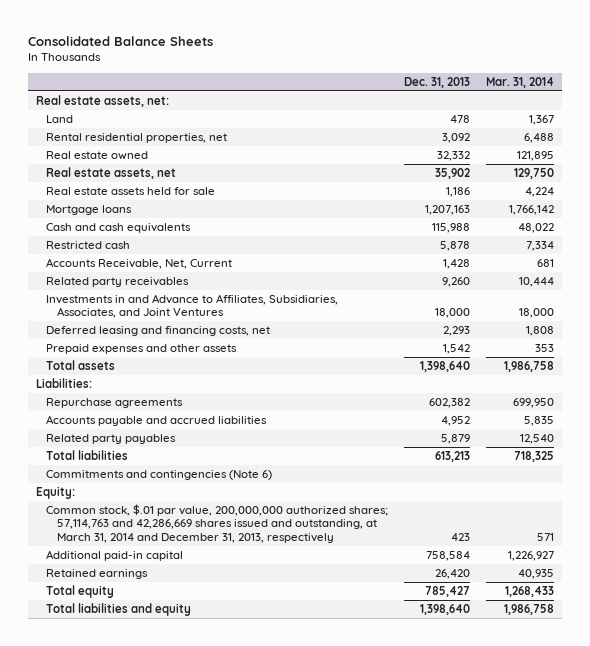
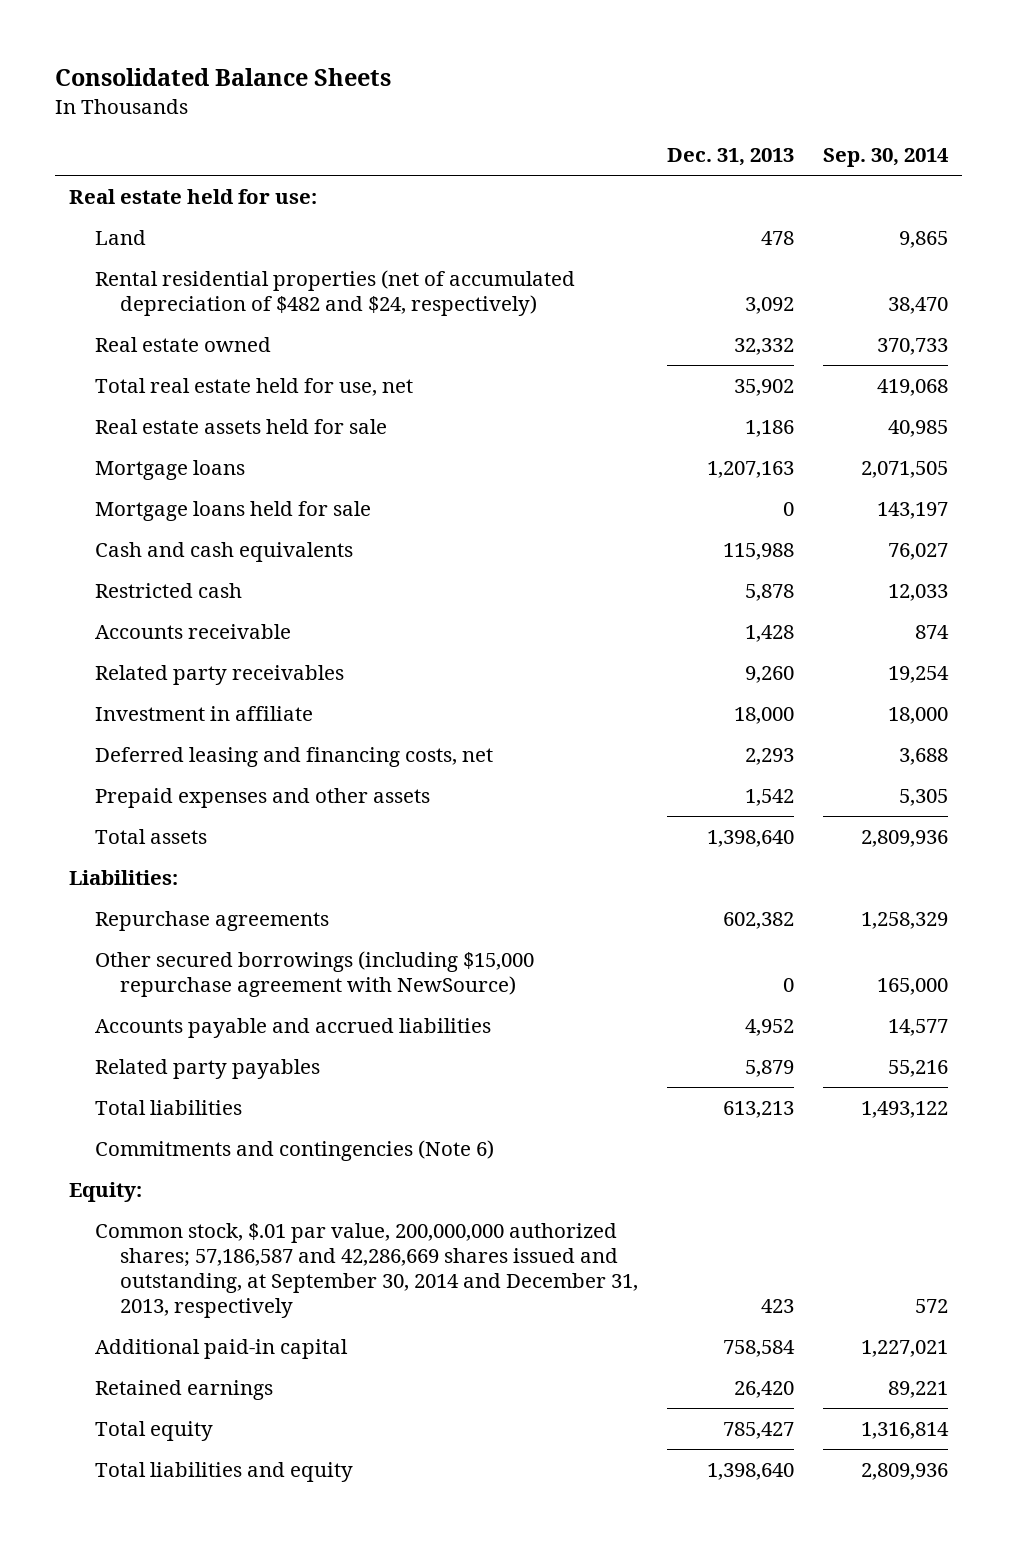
- | Dec. 31, 2013 | Mar. 31, 2014
+ | Dec. 31, 2013 | Sep. 30, 2014
- Real estate assets, net:
+ Real estate held for use:
- Rental residential properties, net | 3,092 | 6,488
+ Rental residential properties (net of accumulated depreciation of $482 and $24, respectively) | 3,092 | 38,470
- Real estate assets, net | 35,902 | 129,750
+ Total real estate held for use, net | 35,902 | 419,068
+ Mortgage loans held for sale | 0 | 143,197
- Accounts Receivable, Net, Current | 1,428 | 681
+ Accounts receivable | 1,428 | 874
- Investments in and Advance to Affiliates, Subsidiaries, Associates, and Joint Ventures | 18,000 | 18,000
+ Investment in affiliate | 18,000 | 18,000
+ Other secured borrowings (including $15,000 repurchase agreement with NewSource) | 0 | 165,000
- Common stock, $.01 par value, 200,000,000 authorized shares; 57,114,763 and 42,286,669 shares issued and outstanding, at March 31, 2014 and December 31, 2013, respectively | 423 | 571
+ Common stock, $.01 par value, 200,000,000 authorized shares; 57,186,587 and 42,286,669 shares issued and outstanding, at September 30, 2014 and December 31, 2013, respectively | 423 | 572

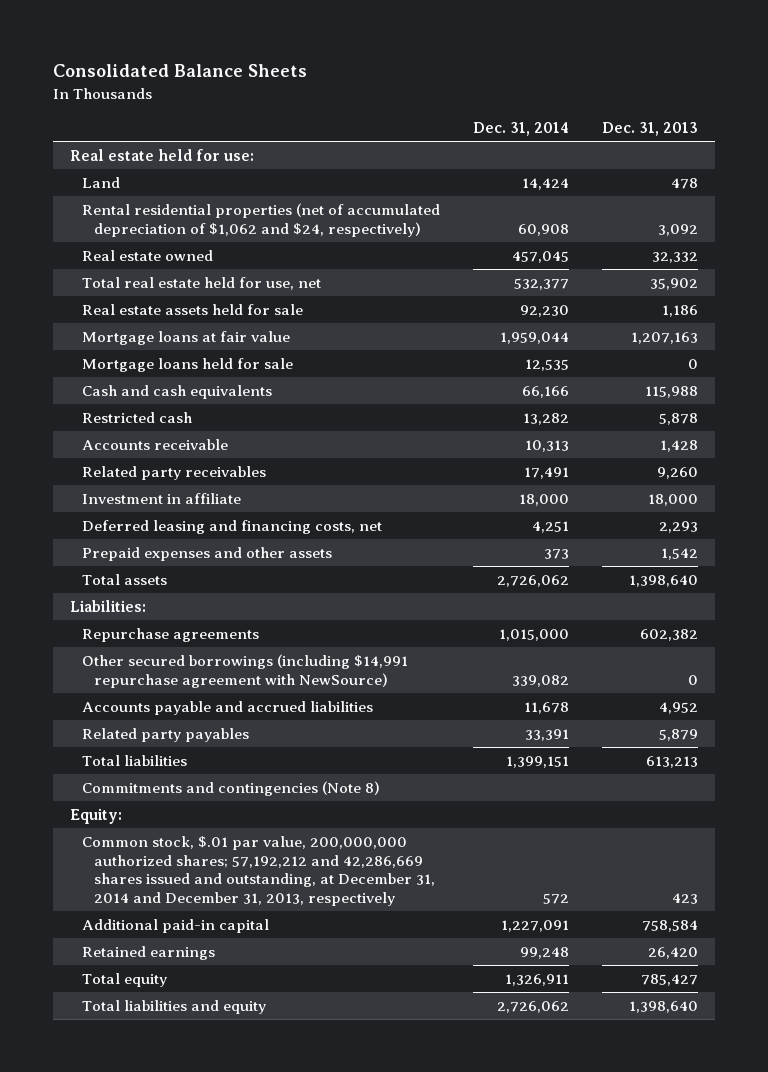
- | Dec. 31, 2013 | Sep. 30, 2014
+ | Dec. 31, 2014 | Dec. 31, 2013
- Rental residential properties (net of accumulated depreciation of $482 and $24, respectively) | 3,092 | 38,470
+ Rental residential properties (net of accumulated depreciation of $1,062 and $24, respectively) | 60,908 | 3,092
- Mortgage loans | 1,207,163 | 2,071,505
+ Mortgage loans at fair value | 1,959,044 | 1,207,163
- Other secured borrowings (including $15,000 repurchase agreement with NewSource) | 0 | 165,000
+ Other secured borrowings (including $14,991 repurchase agreement with NewSource) | 339,082 | 0
- Commitments and contingencies (Note 6)
+ Commitments and contingencies (Note 8)
- Common stock, $.01 par value, 200,000,000 authorized shares; 57,186,587 and 42,286,669 shares issued and outstanding, at September 30, 2014 and December 31, 2013, respectively | 423 | 572
+ Common stock, $.01 par value, 200,000,000 authorized shares; 57,192,212 and 42,286,669 shares issued and outstanding, at December 31, 2014 and December 31, 2013, respectively | 572 | 423

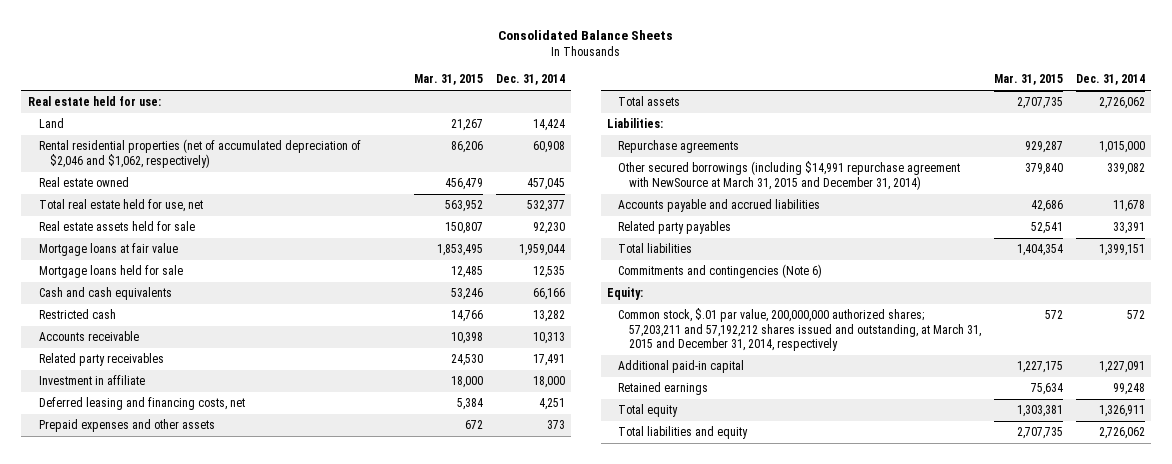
- | Dec. 31, 2014 | Dec. 31, 2013
+ | Mar. 31, 2015 | Dec. 31, 2014
- Rental residential properties (net of accumulated depreciation of $1,062 and $24, respectively) | 60,908 | 3,092
+ Rental residential properties (net of accumulated depreciation of $2,046 and $1,062, respectively) | 86,206 | 60,908
- Other secured borrowings (including $14,991 repurchase agreement with NewSource) | 339,082 | 0
+ Other secured borrowings (including $14,991 repurchase agreement with NewSource at March 31, 2015 and December 31, 2014) | 379,840 | 339,082
- Commitments and contingencies (Note 8)
+ Commitments and contingencies (Note 6)
- Common stock, $.01 par value, 200,000,000 authorized shares; 57,192,212 and 42,286,669 shares issued and outstanding, at December 31, 2014 and December 31, 2013, respectively | 572 | 423
+ Common stock, $.01 par value, 200,000,000 authorized shares; 57,203,211 and 57,192,212 shares issued and outstanding, at March 31, 2015 and December 31, 2014, respectively | 572 | 572

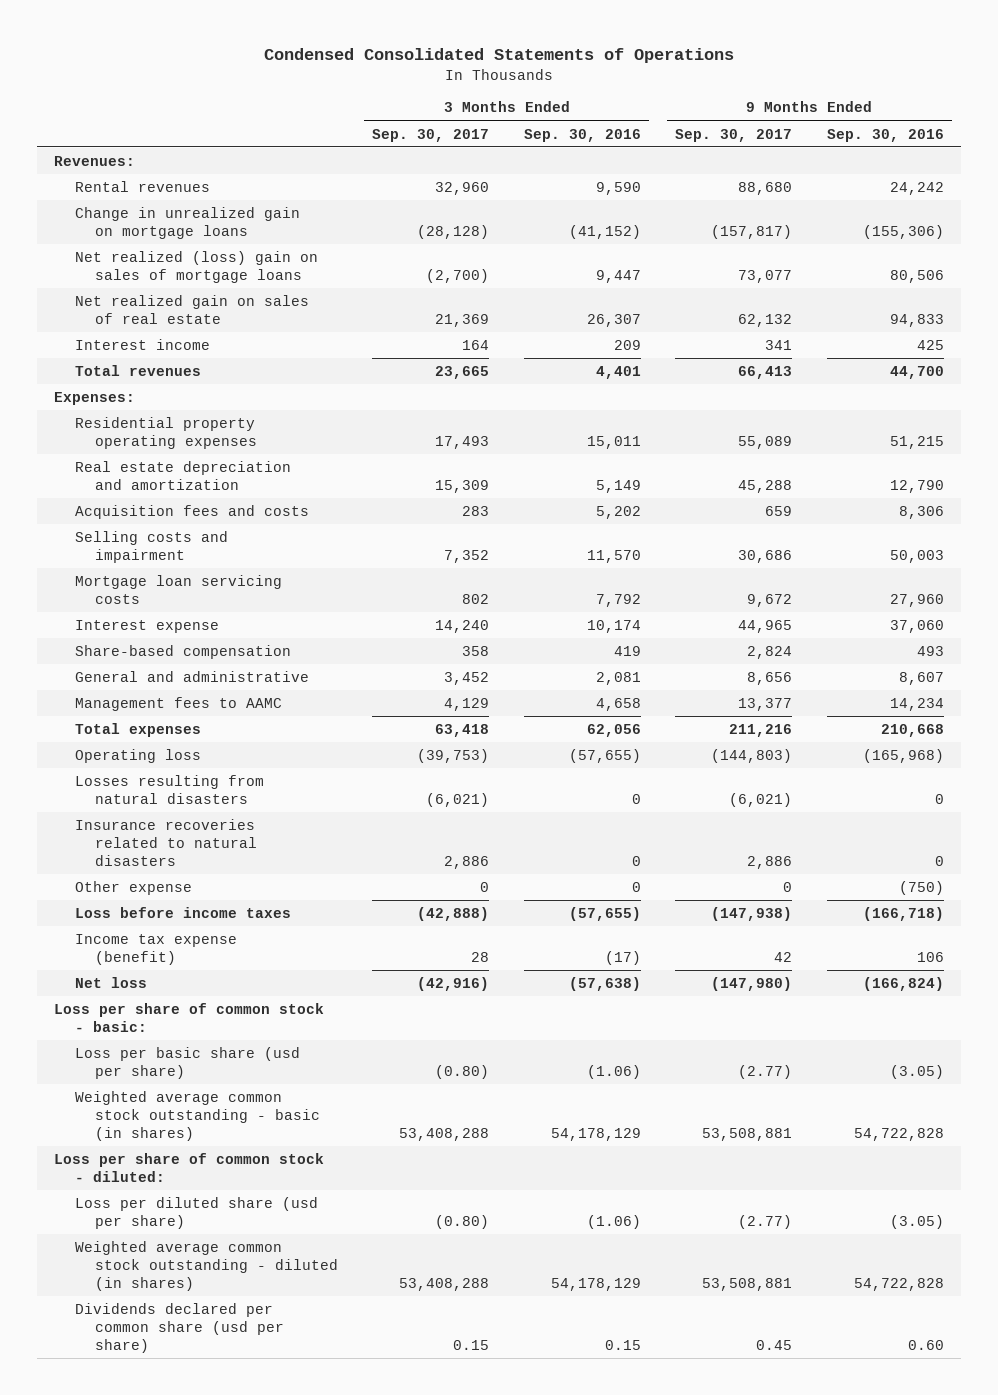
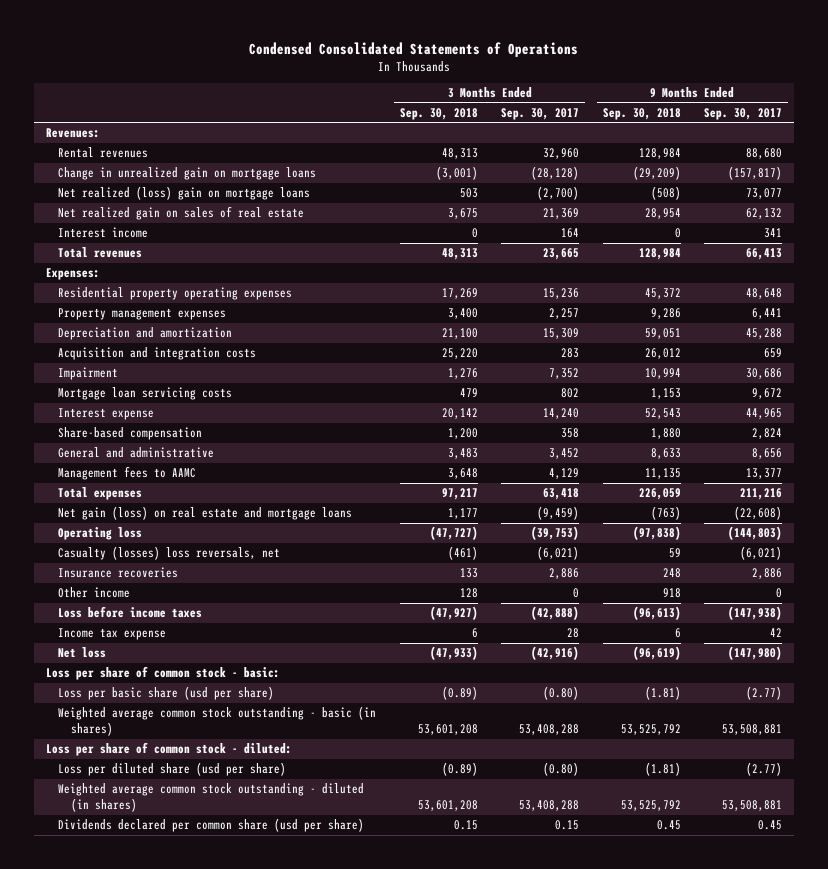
- | 3 Months Ended Sep. 30, 2017 | 3 Months Ended Sep. 30, 2016 | 9 Months Ended Sep. 30, 2017 | 9 Months Ended Sep. 30, 2016
+ | 3 Months Ended Sep. 30, 2018 | 3 Months Ended Sep. 30, 2017 | 9 Months Ended Sep. 30, 2018 | 9 Months Ended Sep. 30, 2017
- Net realized (loss) gain on sales of mortgage loans | (2,700) | 9,447 | 73,077 | 80,506
+ Net realized (loss) gain on mortgage loans | 503 | (2,700) | (508) | 73,077
- Residential property operating expenses | 17,493 | 15,011 | 55,089 | 51,215
- Real estate depreciation and amortization | 15,309 | 5,149 | 45,288 | 12,790
- Acquisition fees and costs | 283 | 5,202 | 659 | 8,306
- Selling costs and impairment | 7,352 | 11,570 | 30,686 | 50,003
+ Residential property operating expenses | 17,269 | 15,236 | 45,372 | 48,648
+ Property management expenses | 3,400 | 2,257 | 9,286 | 6,441
+ Depreciation and amortization | 21,100 | 15,309 | 59,051 | 45,288
+ Acquisition and integration costs | 25,220 | 283 | 26,012 | 659
+ Impairment | 1,276 | 7,352 | 10,994 | 30,686
+ Net gain (loss) on real estate and mortgage loans | 1,177 | (9,459) | (763) | (22,608)
- Losses resulting from natural disasters | (6,021) | 0 | (6,021) | 0
- Insurance recoveries related to natural disasters | 2,886 | 0 | 2,886 | 0
- Other expense | 0 | 0 | 0 | (750)
+ Casualty (losses) loss reversals, net | (461) | (6,021) | 59 | (6,021)
+ Insurance recoveries | 133 | 2,886 | 248 | 2,886
+ Other income | 128 | 0 | 918 | 0
- Income tax expense (benefit) | 28 | (17) | 42 | 106
+ Income tax expense | 6 | 28 | 6 | 42

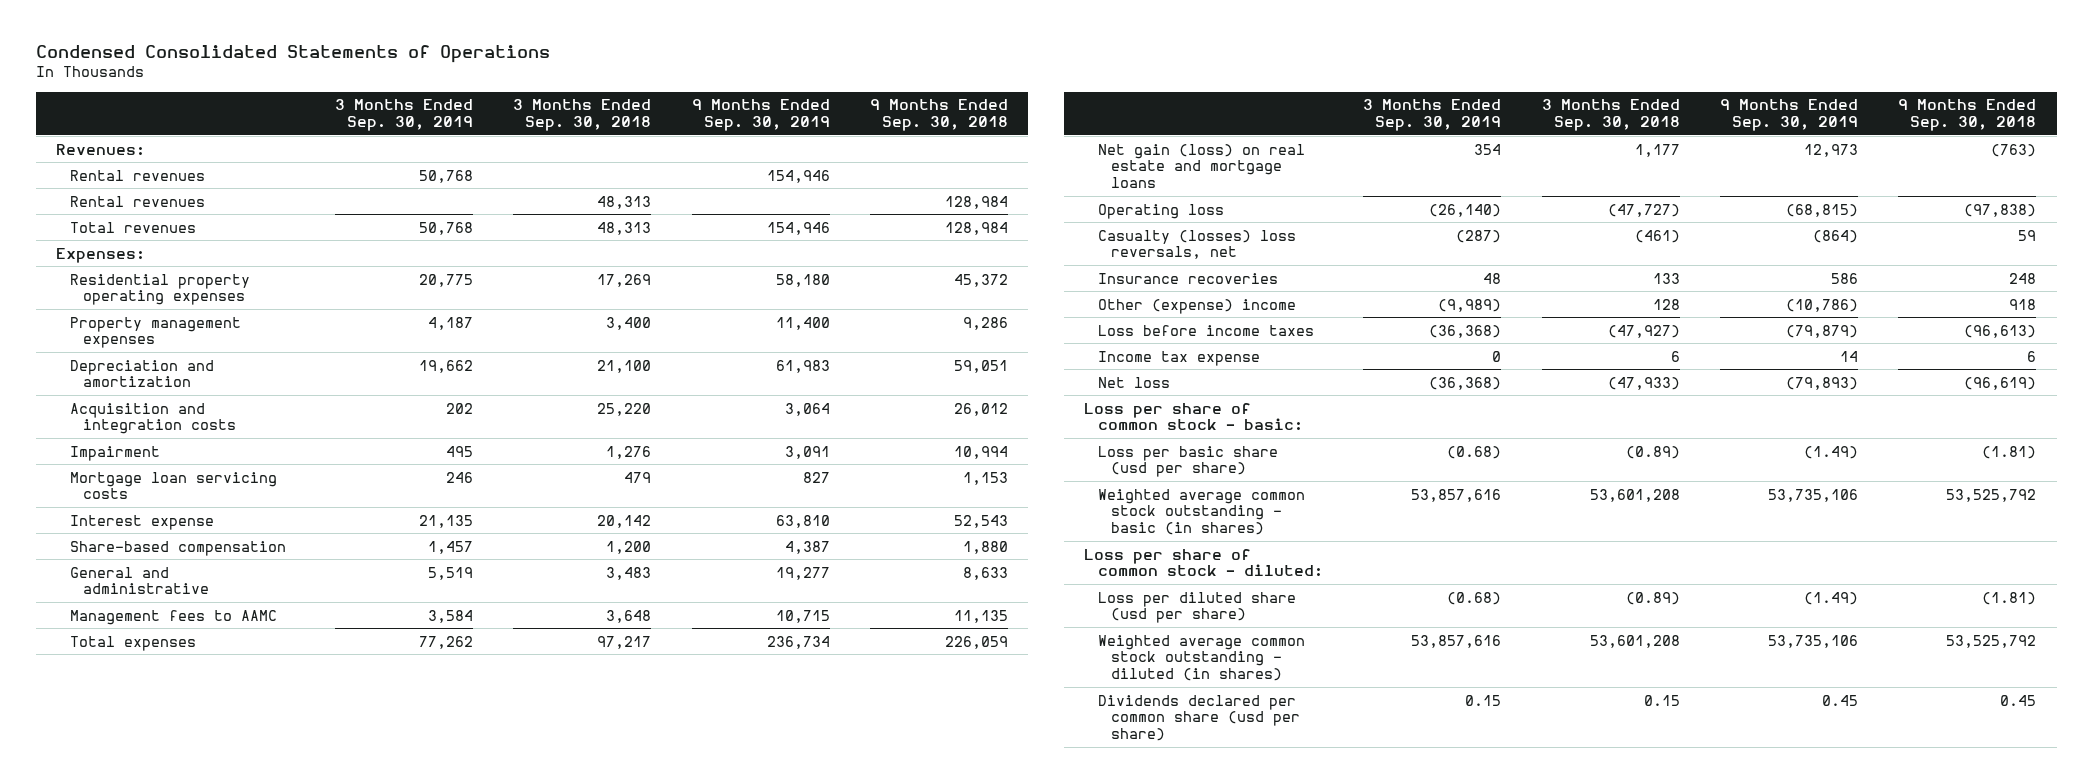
- | 3 Months Ended Sep. 30, 2018 | 3 Months Ended Sep. 30, 2017 | 9 Months Ended Sep. 30, 2018 | 9 Months Ended Sep. 30, 2017
+ | 3 Months Ended Sep. 30, 2019 | 3 Months Ended Sep. 30, 2018 | 9 Months Ended Sep. 30, 2019 | 9 Months Ended Sep. 30, 2018
+ Rental revenues | 50,768 | | 154,946 |
- Change in unrealized gain on mortgage loans | (3,001) | (28,128) | (29,209) | (157,817)
- Net realized (loss) gain on mortgage loans | 503 | (2,700) | (508) | 73,077
- Net realized gain on sales of real estate | 3,675 | 21,369 | 28,954 | 62,132
- Interest income | 0 | 164 | 0 | 341
- Other income | 128 | 0 | 918 | 0
+ Other (expense) income | (9,989) | 128 | (10,786) | 918

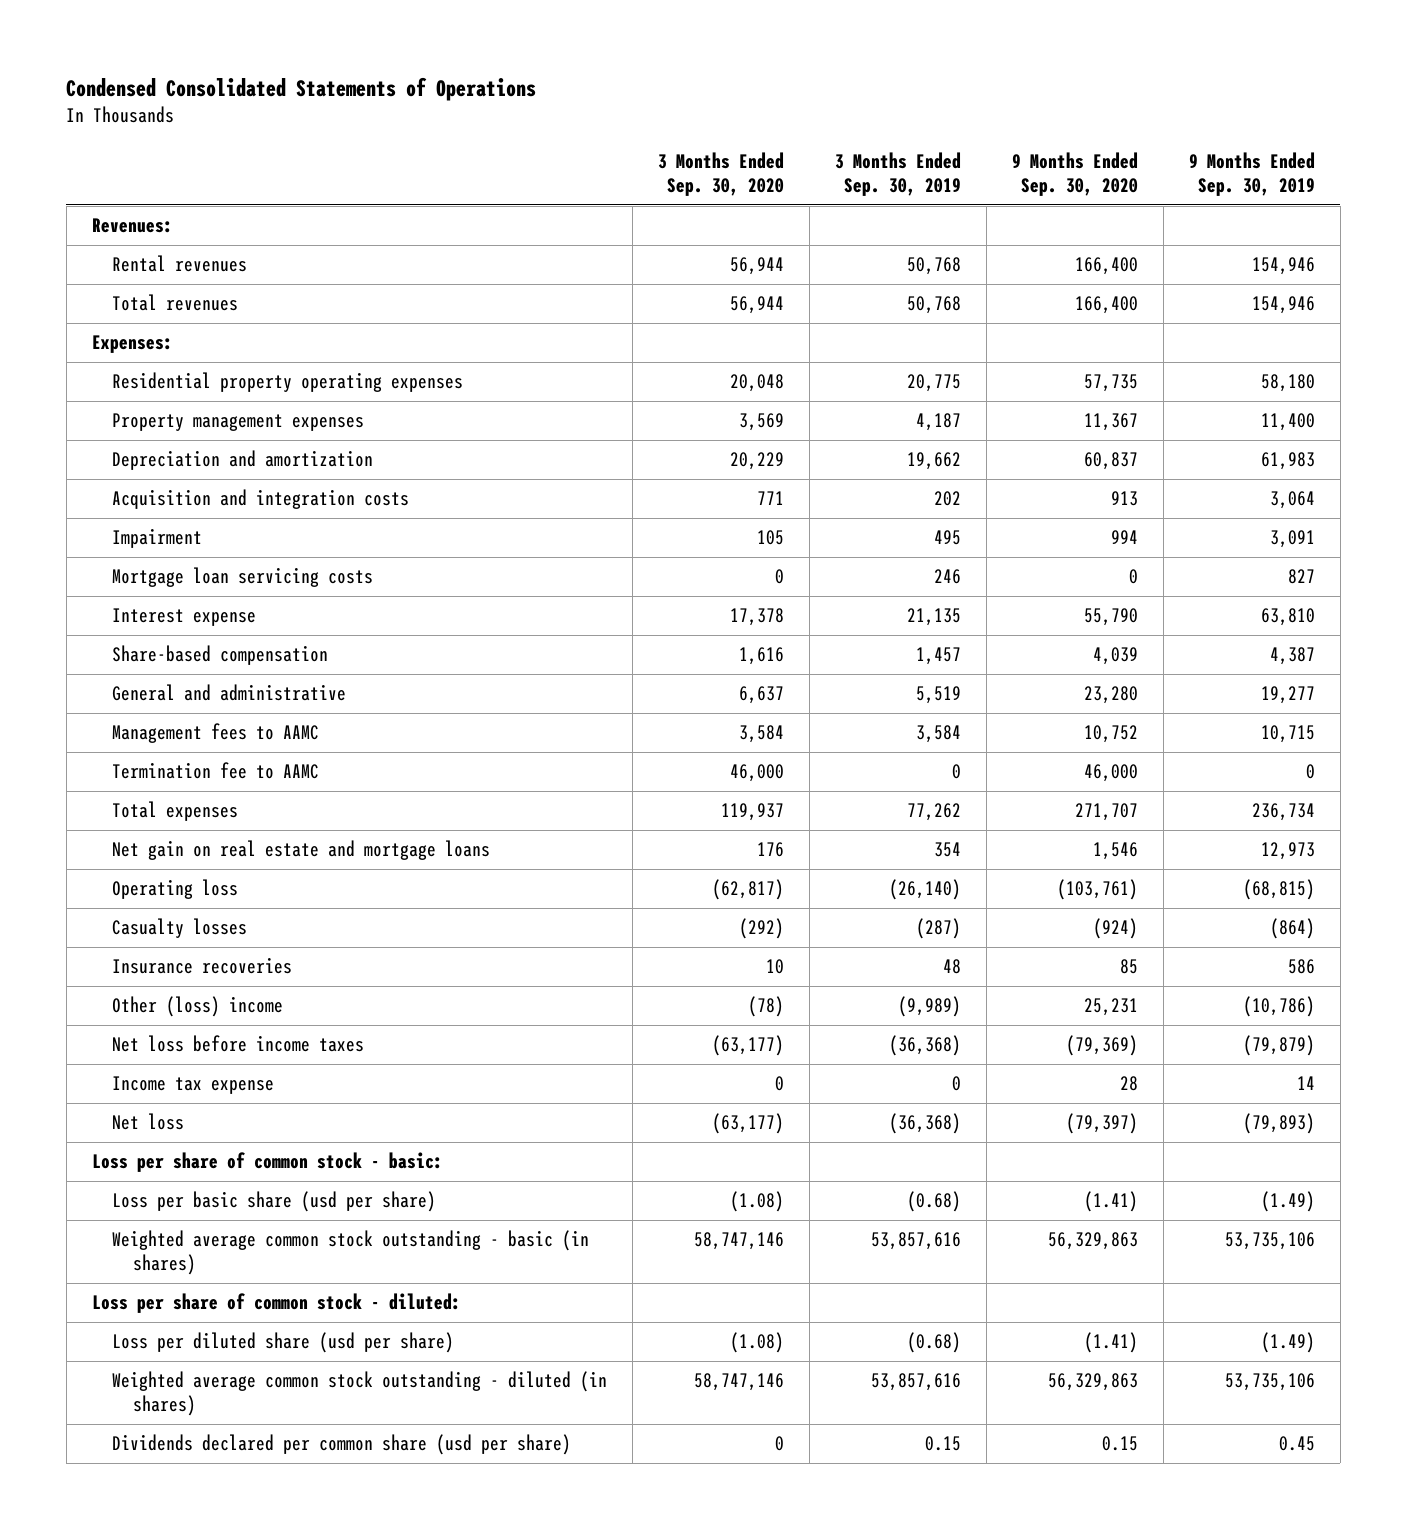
- | 3 Months Ended Sep. 30, 2019 | 3 Months Ended Sep. 30, 2018 | 9 Months Ended Sep. 30, 2019 | 9 Months Ended Sep. 30, 2018
+ | 3 Months Ended Sep. 30, 2020 | 3 Months Ended Sep. 30, 2019 | 9 Months Ended Sep. 30, 2020 | 9 Months Ended Sep. 30, 2019
- Rental revenues | | 48,313 | | 128,984
+ Termination fee to AAMC | 46,000 | 0 | 46,000 | 0
- Net gain (loss) on real estate and mortgage loans | 354 | 1,177 | 12,973 | (763)
+ Net gain on real estate and mortgage loans | 176 | 354 | 1,546 | 12,973
- Casualty (losses) loss reversals, net | (287) | (461) | (864) | 59
+ Casualty losses | (292) | (287) | (924) | (864)
- Other (expense) income | (9,989) | 128 | (10,786) | 918
- Loss before income taxes | (36,368) | (47,927) | (79,879) | (96,613)
+ Other (loss) income | (78) | (9,989) | 25,231 | (10,786)
+ Net loss before income taxes | (63,177) | (36,368) | (79,369) | (79,879)

